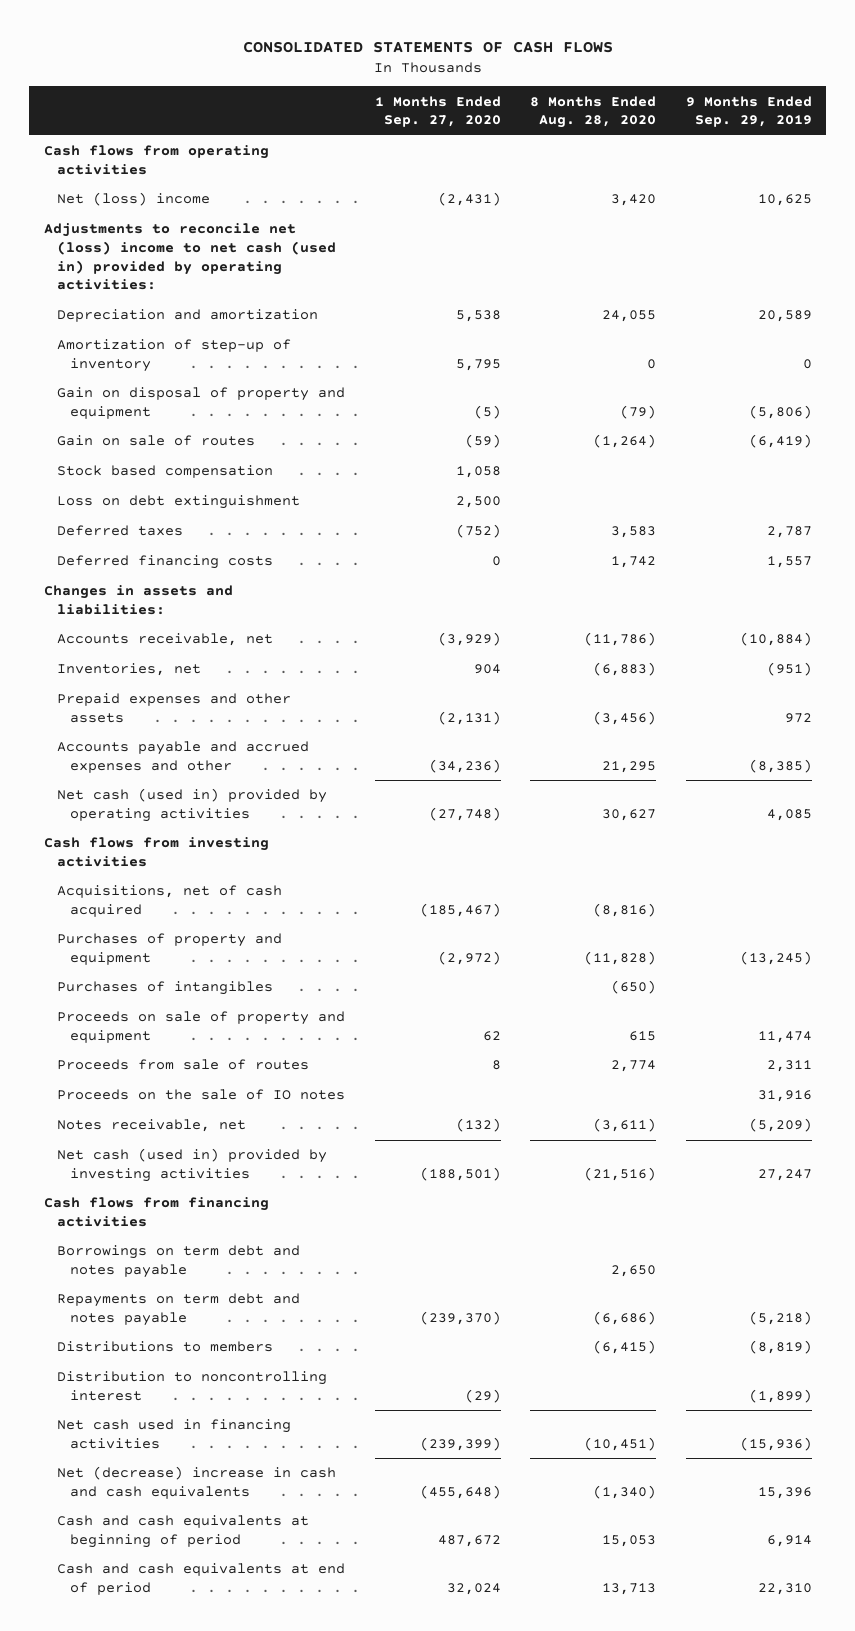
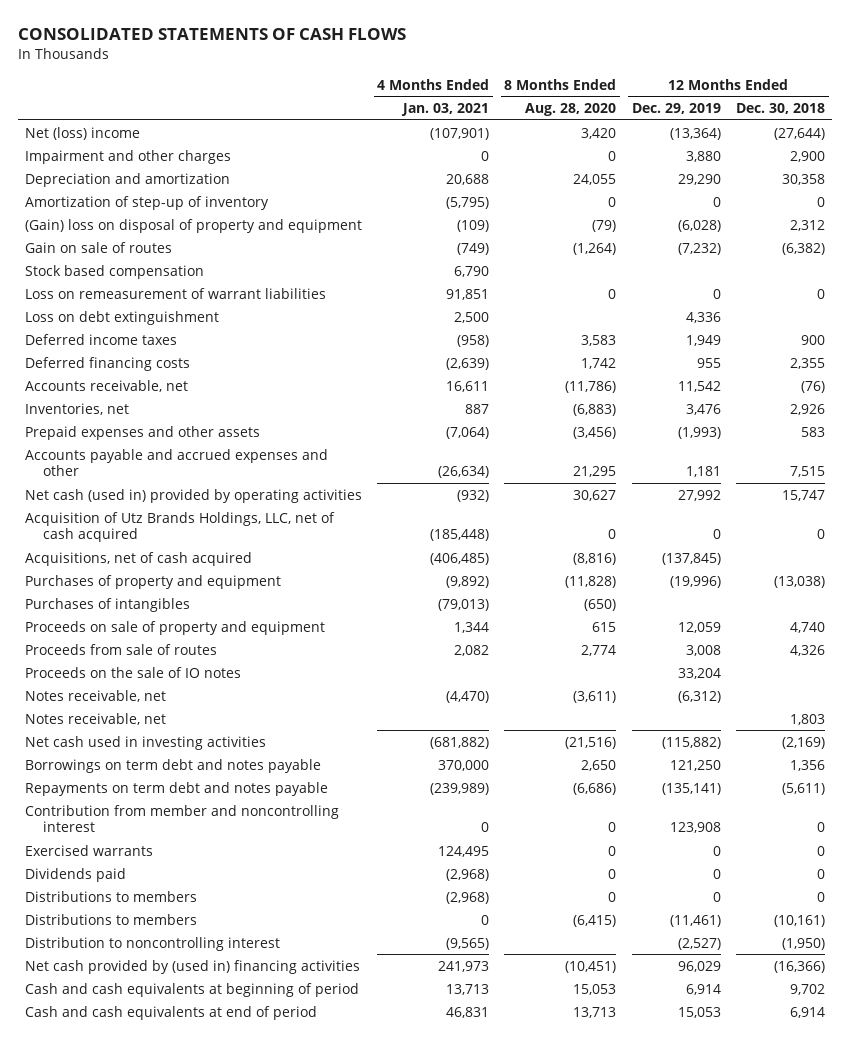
- | 1 Months Ended Sep. 27, 2020 | 8 Months Ended Aug. 28, 2020 | 9 Months Ended Sep. 29, 2019
+ | 4 Months Ended Jan. 03, 2021 | 8 Months Ended Aug. 28, 2020 | 12 Months Ended Dec. 29, 2019 | 12 Months Ended Dec. 30, 2018
- Cash flows from operating activities
- Adjustments to reconcile net (loss) income to net cash (used in) provided by operating activities:
+ Impairment and other charges | 0 | 0 | 3,880 | 2,900
- Gain on disposal of property and equipment | (5) | (79) | (5,806)
+ (Gain) loss on disposal of property and equipment | (109) | (79) | (6,028) | 2,312
+ Loss on remeasurement of warrant liabilities | 91,851 | 0 | 0 | 0
- Deferred taxes | (752) | 3,583 | 2,787
+ Deferred income taxes | (958) | 3,583 | 1,949 | 900
- Changes in assets and liabilities:
- Cash flows from investing activities
+ Acquisition of Utz Brands Holdings, LLC, net of cash acquired | (185,448) | 0 | 0 | 0
- Net cash (used in) provided by investing activities | (188,501) | (21,516) | 27,247
- Cash flows from financing activities
+ Notes receivable, net | | | | 1,803
+ Net cash used in investing activities | (681,882) | (21,516) | (115,882) | (2,169)
+ Contribution from member and noncontrolling interest | 0 | 0 | 123,908 | 0
+ Exercised warrants | 124,495 | 0 | 0 | 0
+ Dividends paid | (2,968) | 0 | 0 | 0
+ Distributions to members | (2,968) | 0 | 0 | 0
- Net cash used in financing activities | (239,399) | (10,451) | (15,936)
- Net (decrease) increase in cash and cash equivalents | (455,648) | (1,340) | 15,396
+ Net cash provided by (used in) financing activities | 241,973 | (10,451) | 96,029 | (16,366)

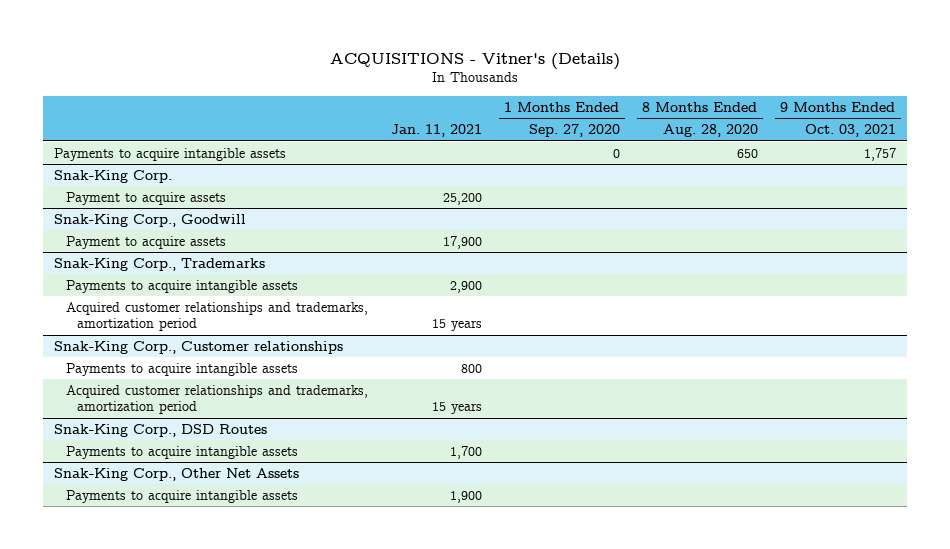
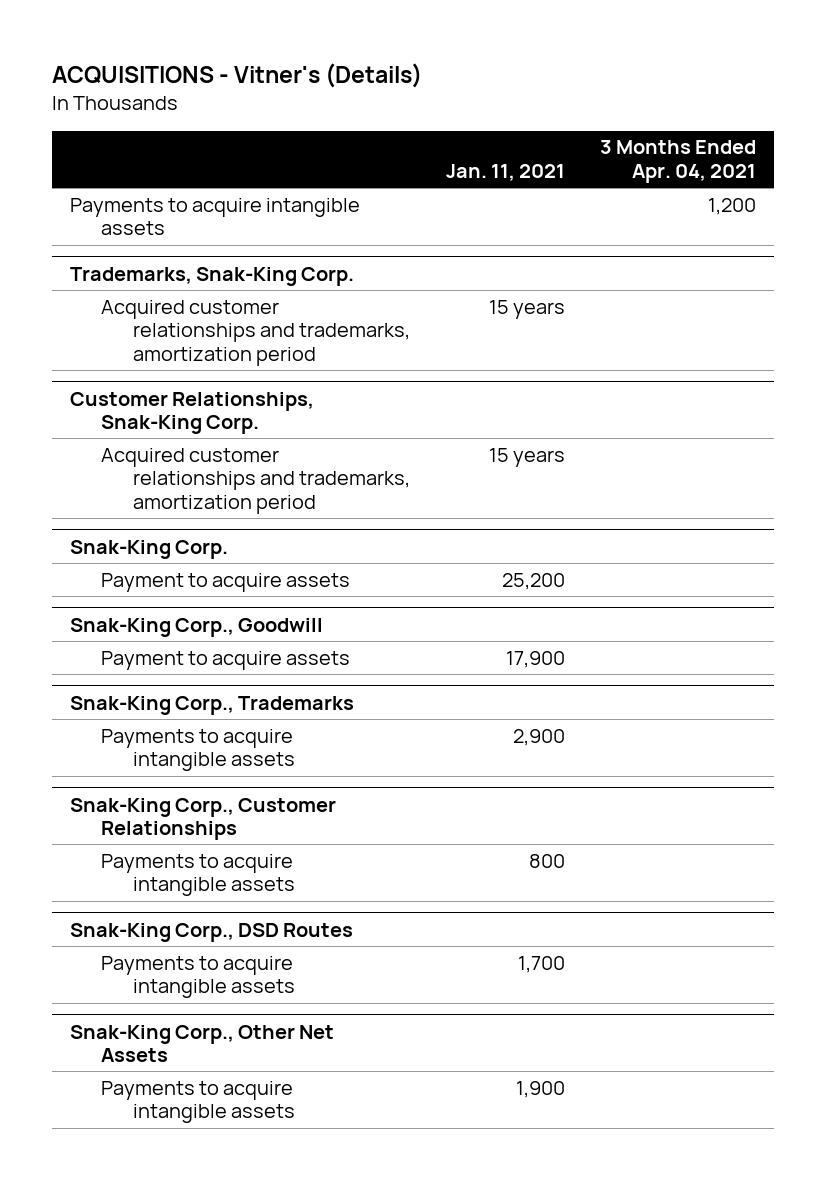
- | Jan. 11, 2021 | 1 Months Ended Sep. 27, 2020 | 8 Months Ended Aug. 28, 2020 | 9 Months Ended Oct. 03, 2021
+ | Jan. 11, 2021 | 3 Months Ended Apr. 04, 2021
+ Trademarks, Snak-King Corp.
+ Acquired customer relationships and trademarks, amortization period | 15 years |
+ Customer Relationships, Snak-King Corp.
+ Acquired customer relationships and trademarks, amortization period | 15 years |
@ Snak-King Corp., Trademarks
- Acquired customer relationships and trademarks, amortization period | 15 years | | |
- Snak-King Corp., Customer relationships
+ Snak-King Corp., Customer Relationships
- Acquired customer relationships and trademarks, amortization period | 15 years | | |

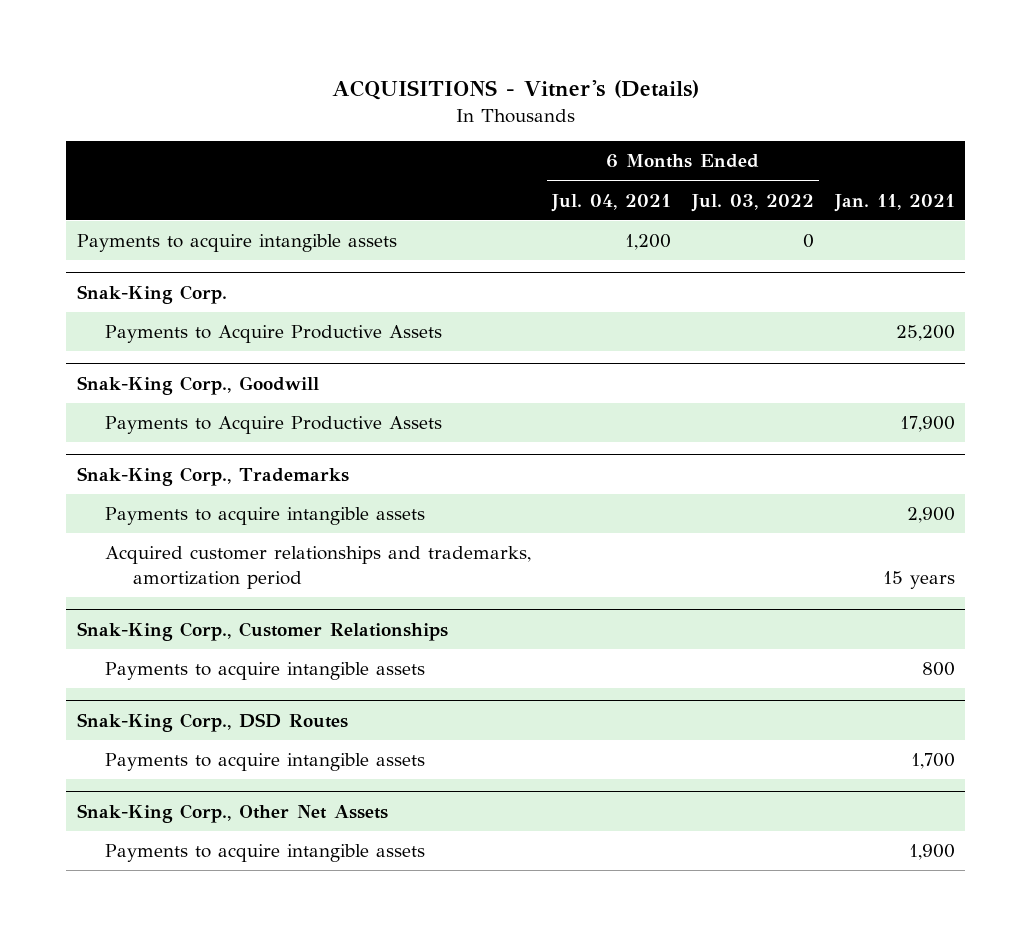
- | Jan. 11, 2021 | 3 Months Ended Apr. 04, 2021
+ | 6 Months Ended Jul. 04, 2021 | 6 Months Ended Jul. 03, 2022 | Jan. 11, 2021
- Trademarks, Snak-King Corp.
- Acquired customer relationships and trademarks, amortization period | 15 years |
- Customer Relationships, Snak-King Corp.
- Acquired customer relationships and trademarks, amortization period | 15 years |
@ Snak-King Corp.
- Payment to acquire assets | 25,200 |
+ Payments to Acquire Productive Assets | | | 25,200
@ Snak-King Corp., Goodwill
- Payment to acquire assets | 17,900 |
+ Payments to Acquire Productive Assets | | | 17,900
@ Snak-King Corp., Trademarks
+ Acquired customer relationships and trademarks, amortization period | | | 15 years

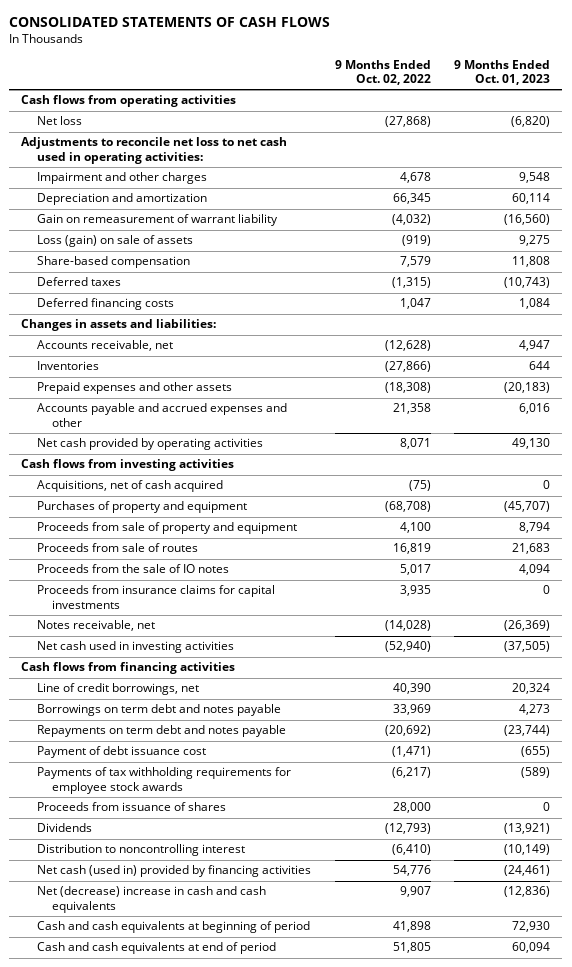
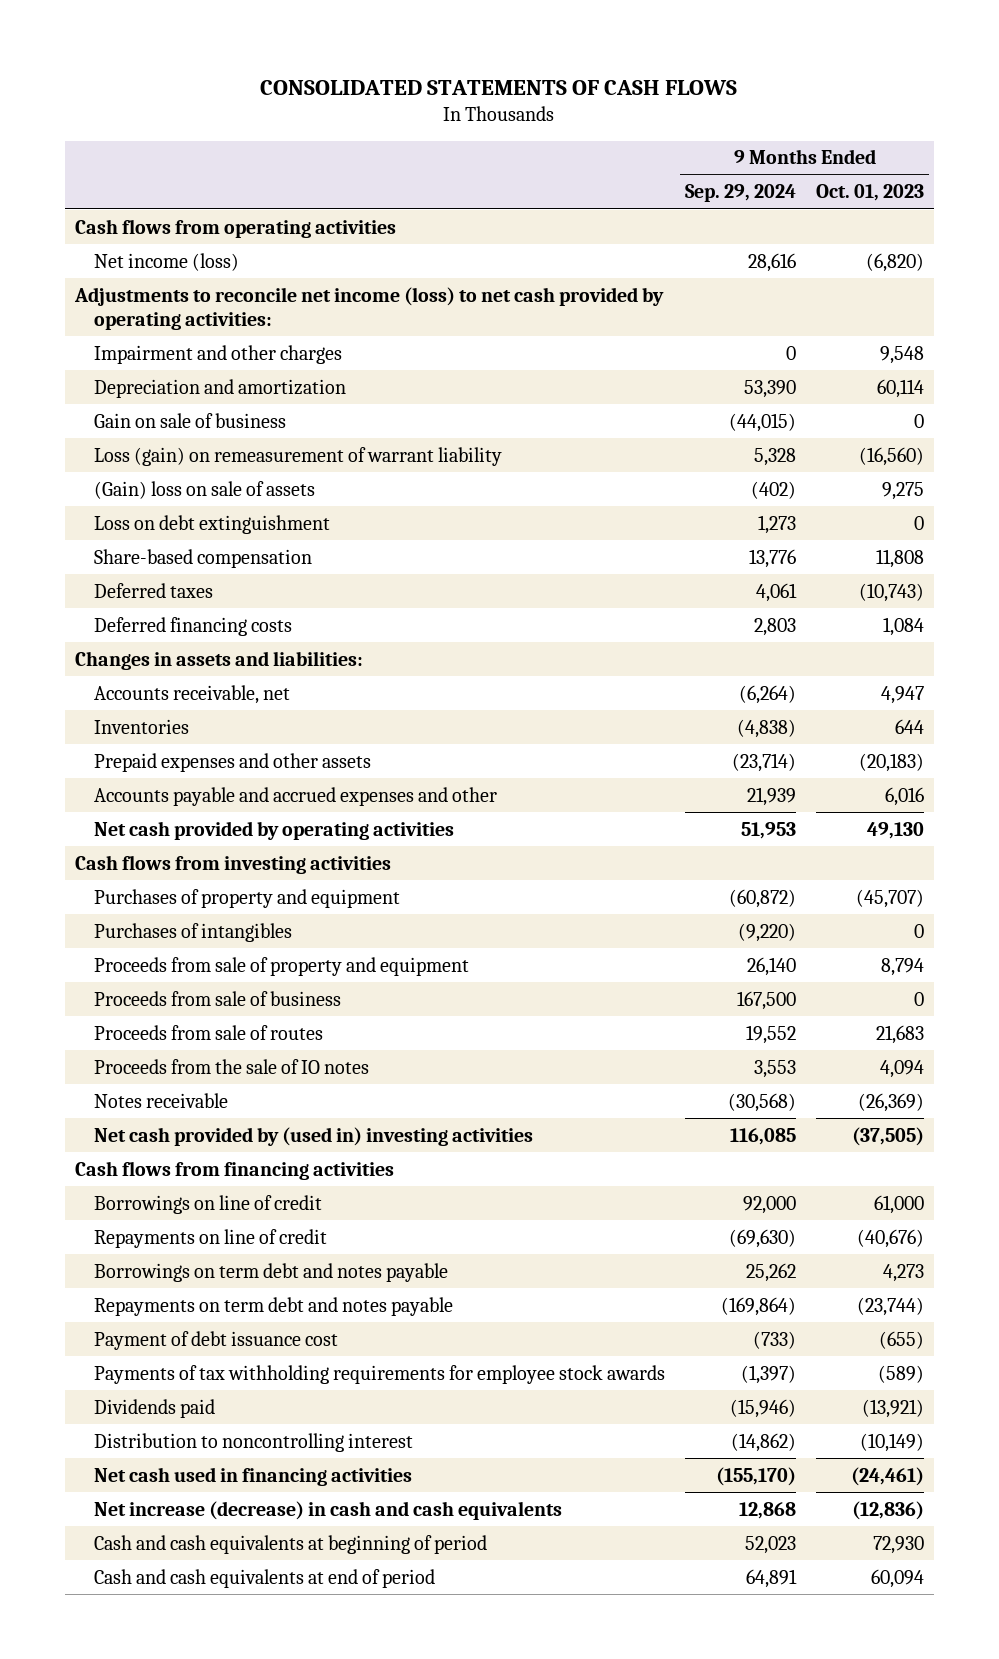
- | 9 Months Ended Oct. 02, 2022 | 9 Months Ended Oct. 01, 2023
+ | 9 Months Ended Sep. 29, 2024 | 9 Months Ended Oct. 01, 2023
- Net loss | (27,868) | (6,820)
- Adjustments to reconcile net loss to net cash used in operating activities:
+ Net income (loss) | 28,616 | (6,820)
+ Adjustments to reconcile net income (loss) to net cash provided by operating activities:
- Gain on remeasurement of warrant liability | (4,032) | (16,560)
- Loss (gain) on sale of assets | (919) | 9,275
+ Gain on sale of business | (44,015) | 0
+ Loss (gain) on remeasurement of warrant liability | 5,328 | (16,560)
+ (Gain) loss on sale of assets | (402) | 9,275
+ Loss on debt extinguishment | 1,273 | 0
- Acquisitions, net of cash acquired | (75) | 0
+ Purchases of intangibles | (9,220) | 0
+ Proceeds from sale of business | 167,500 | 0
- Proceeds from insurance claims for capital investments | 3,935 | 0
- Notes receivable, net | (14,028) | (26,369)
- Net cash used in investing activities | (52,940) | (37,505)
+ Notes receivable | (30,568) | (26,369)
+ Net cash provided by (used in) investing activities | 116,085 | (37,505)
- Line of credit borrowings, net | 40,390 | 20,324
+ Borrowings on line of credit | 92,000 | 61,000
+ Repayments on line of credit | (69,630) | (40,676)
- Proceeds from issuance of shares | 28,000 | 0
- Dividends | (12,793) | (13,921)
+ Dividends paid | (15,946) | (13,921)
- Net cash (used in) provided by financing activities | 54,776 | (24,461)
- Net (decrease) increase in cash and cash equivalents | 9,907 | (12,836)
+ Net cash used in financing activities | (155,170) | (24,461)
+ Net increase (decrease) in cash and cash equivalents | 12,868 | (12,836)

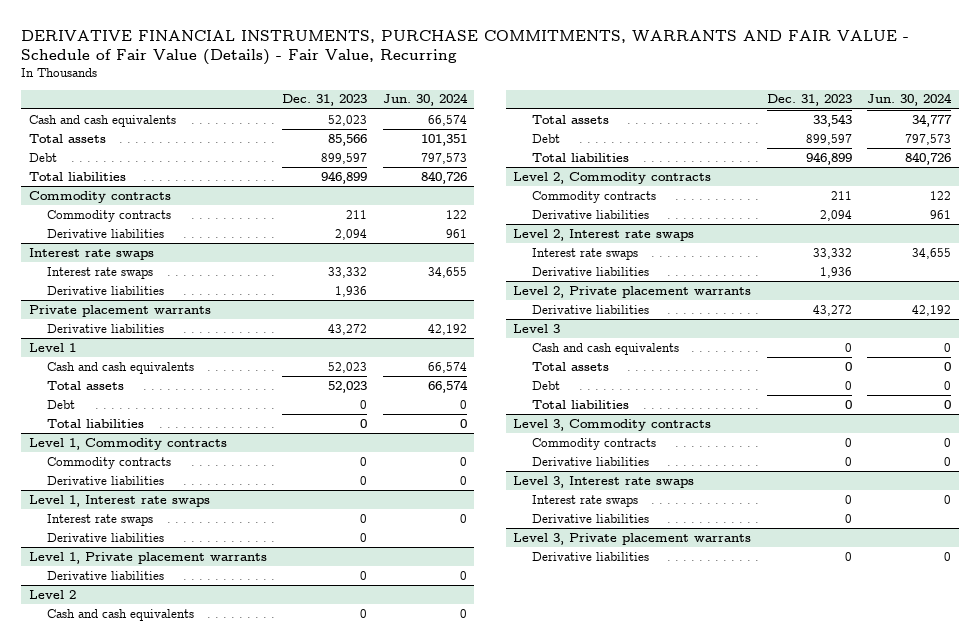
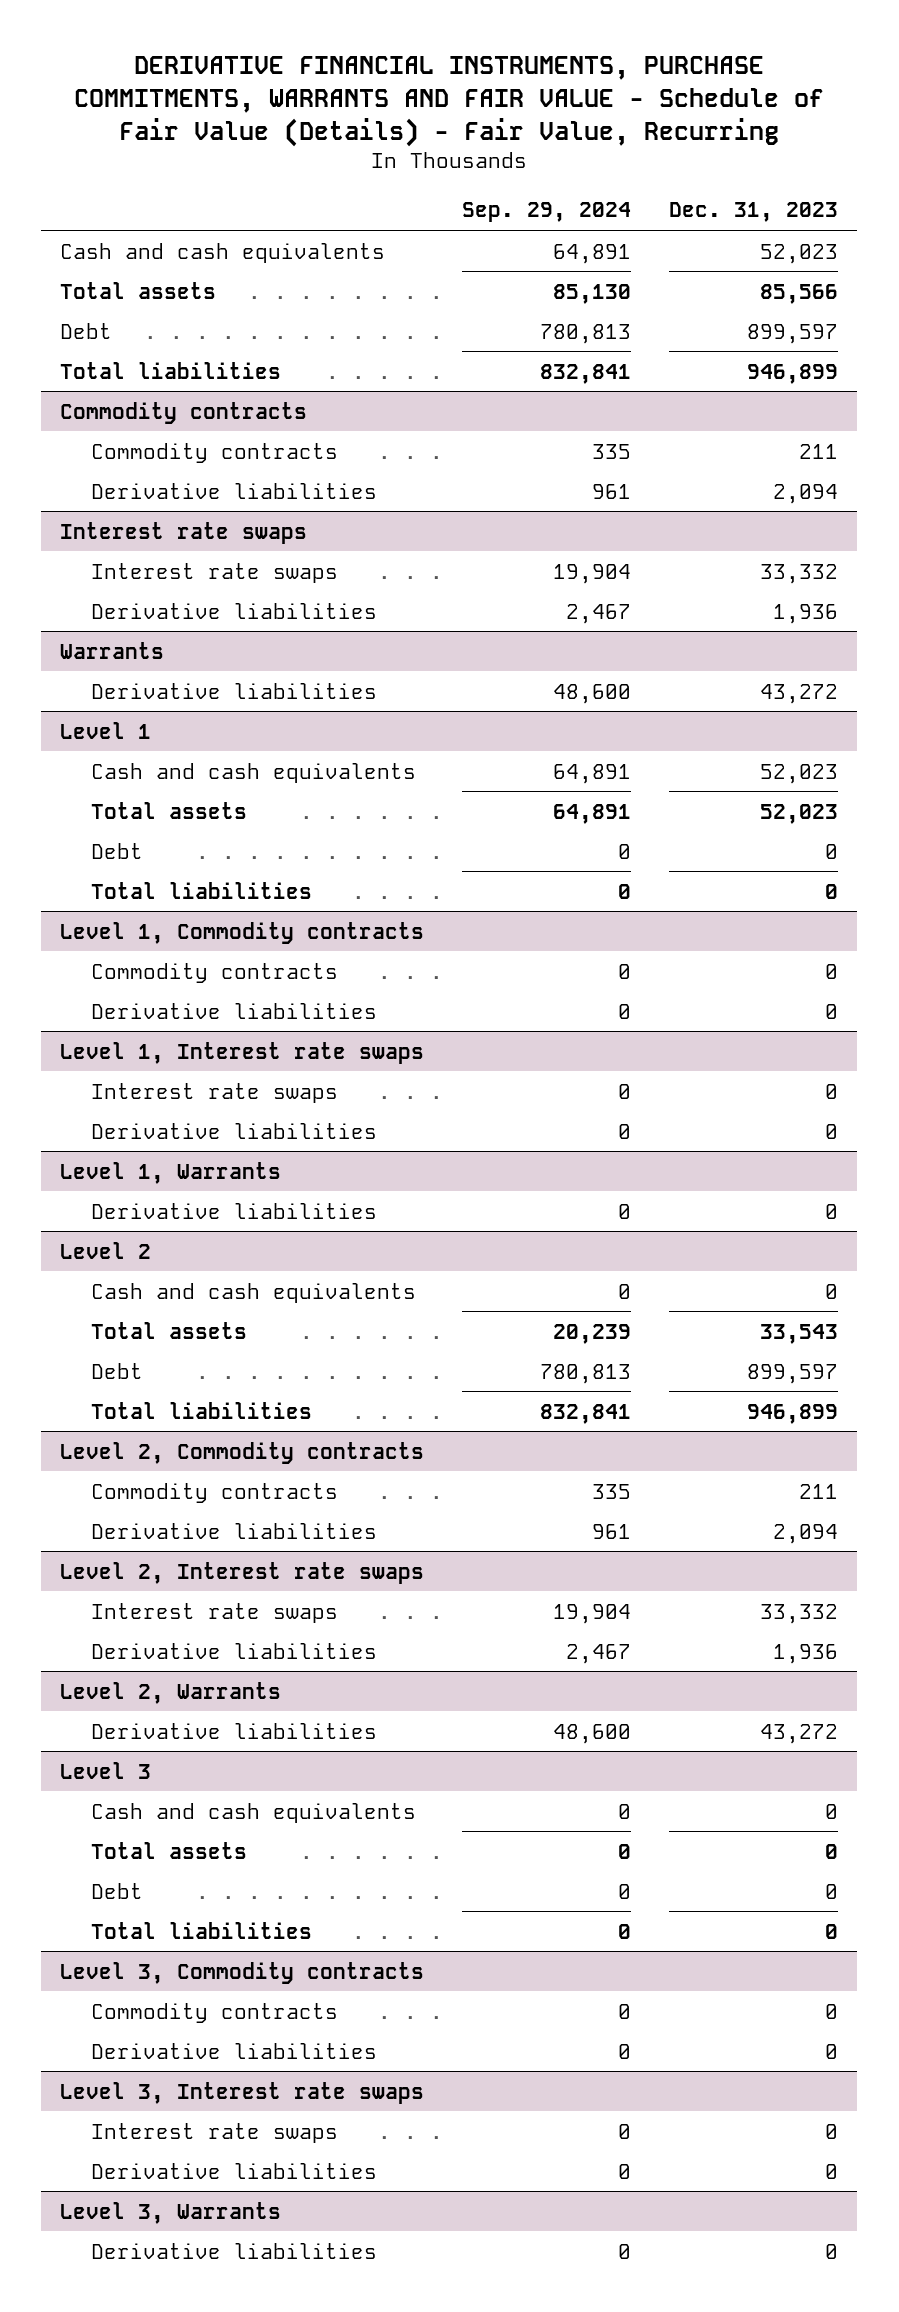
- | Dec. 31, 2023 | Jun. 30, 2024
+ | Sep. 29, 2024 | Dec. 31, 2023
- Private placement warrants
+ Warrants
- Level 1, Private placement warrants
+ Level 1, Warrants
- Level 2, Private placement warrants
+ Level 2, Warrants
- Level 3, Private placement warrants
+ Level 3, Warrants

